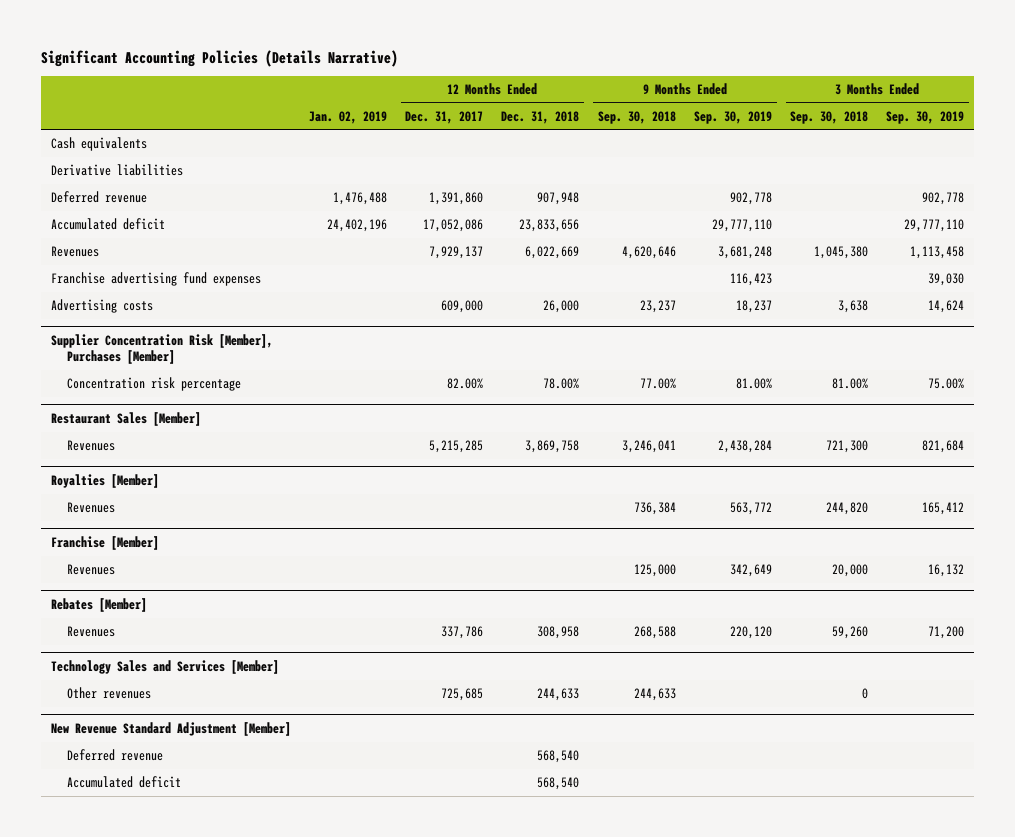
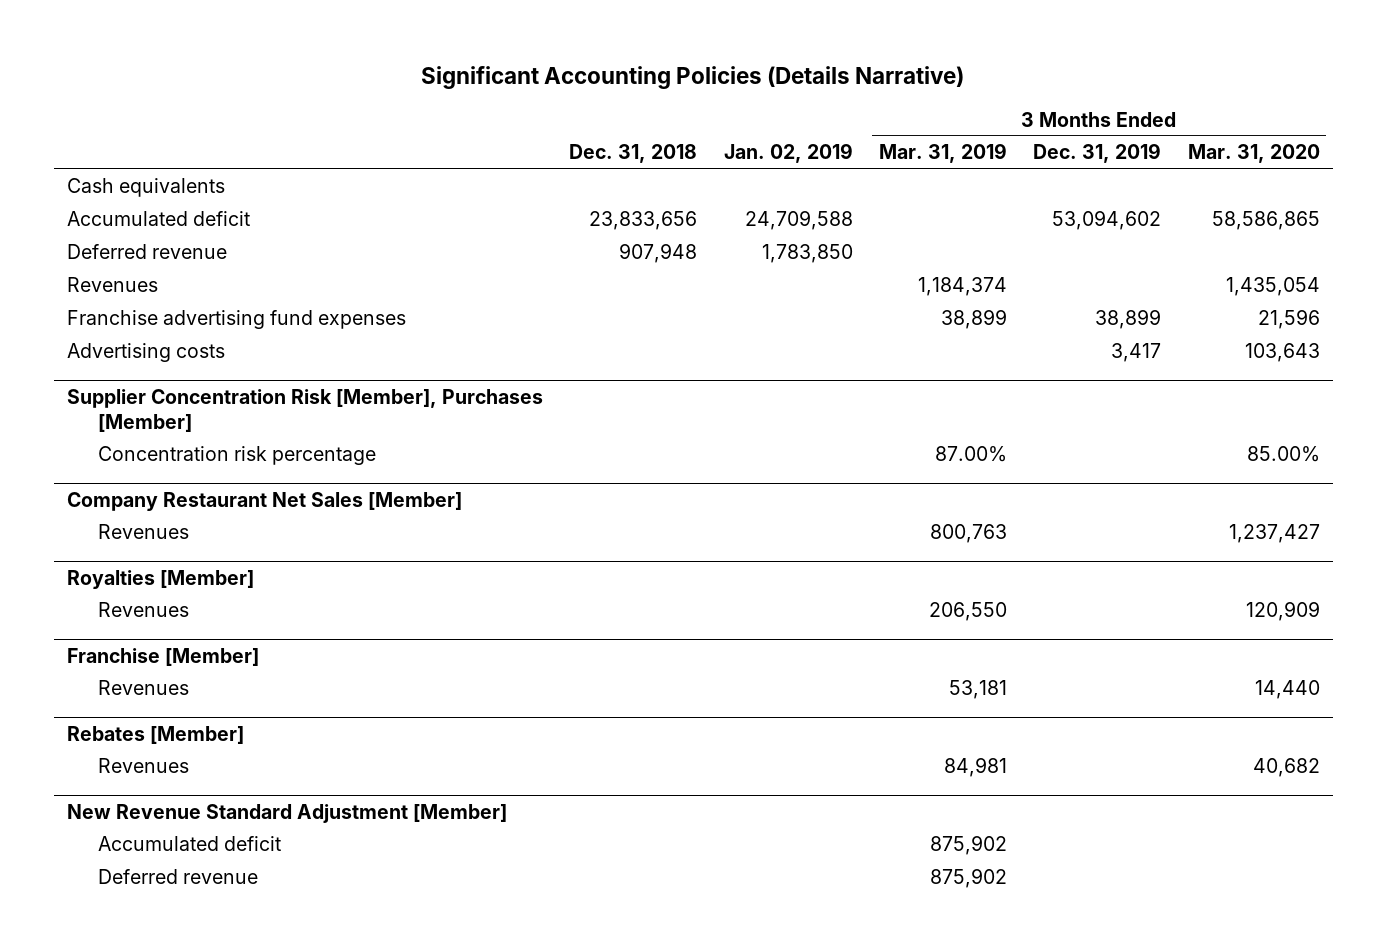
- | Jan. 02, 2019 | 12 Months Ended Dec. 31, 2017 | 12 Months Ended Dec. 31, 2018 | 9 Months Ended Sep. 30, 2018 | 9 Months Ended Sep. 30, 2019 | 3 Months Ended Sep. 30, 2018 | 3 Months Ended Sep. 30, 2019
+ | Dec. 31, 2018 | Jan. 02, 2019 | 3 Months Ended Mar. 31, 2019 | 3 Months Ended Dec. 31, 2019 | 3 Months Ended Mar. 31, 2020
- Derivative liabilities
- Deferred revenue | 1,476,488 | 1,391,860 | 907,948 | | 902,778 | | 902,778
- Accumulated deficit | 24,402,196 | 17,052,086 | 23,833,656 | | 29,777,110 | | 29,777,110
+ Accumulated deficit | 23,833,656 | 24,709,588 | | 53,094,602 | 58,586,865
+ Deferred revenue | 907,948 | 1,783,850 | | |
- Restaurant Sales [Member]
- Revenues | | 5,215,285 | 3,869,758 | 3,246,041 | 2,438,284 | 721,300 | 821,684
+ Company Restaurant Net Sales [Member]
+ Revenues | | | 800,763 | | 1,237,427
- Technology Sales and Services [Member]
- Other revenues | | 725,685 | 244,633 | 244,633 | | 0 |
@ New Revenue Standard Adjustment [Member]
moved down: Deferred revenue | | | 875,902 | |

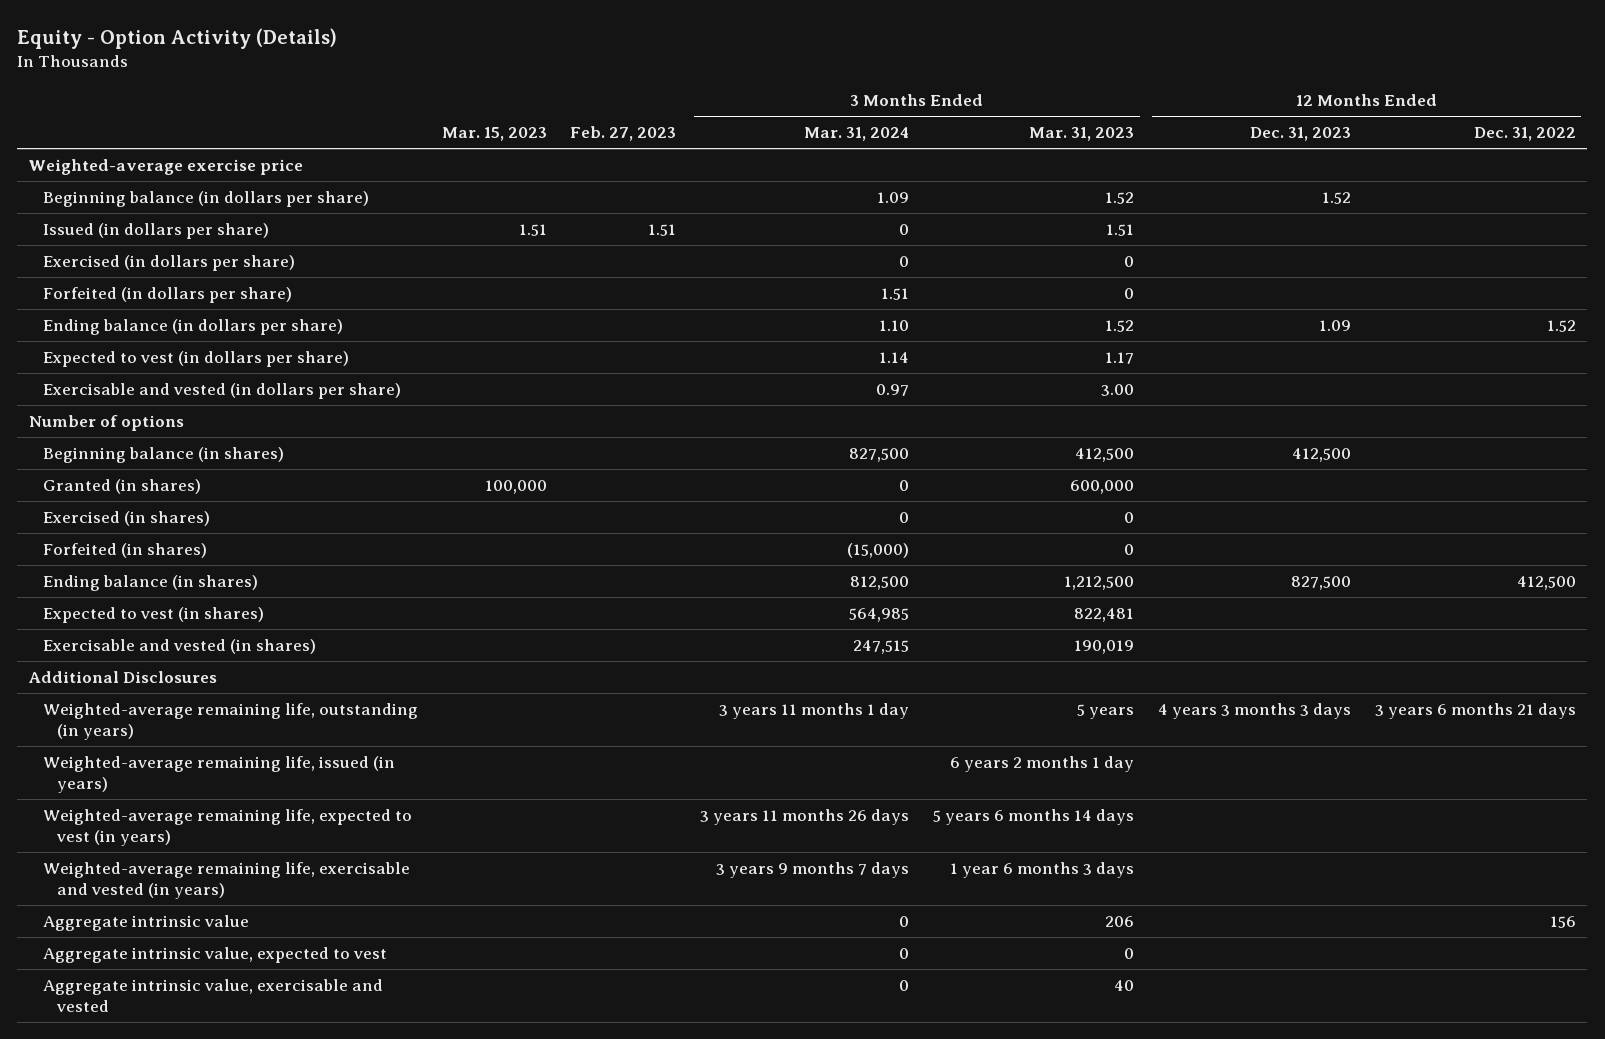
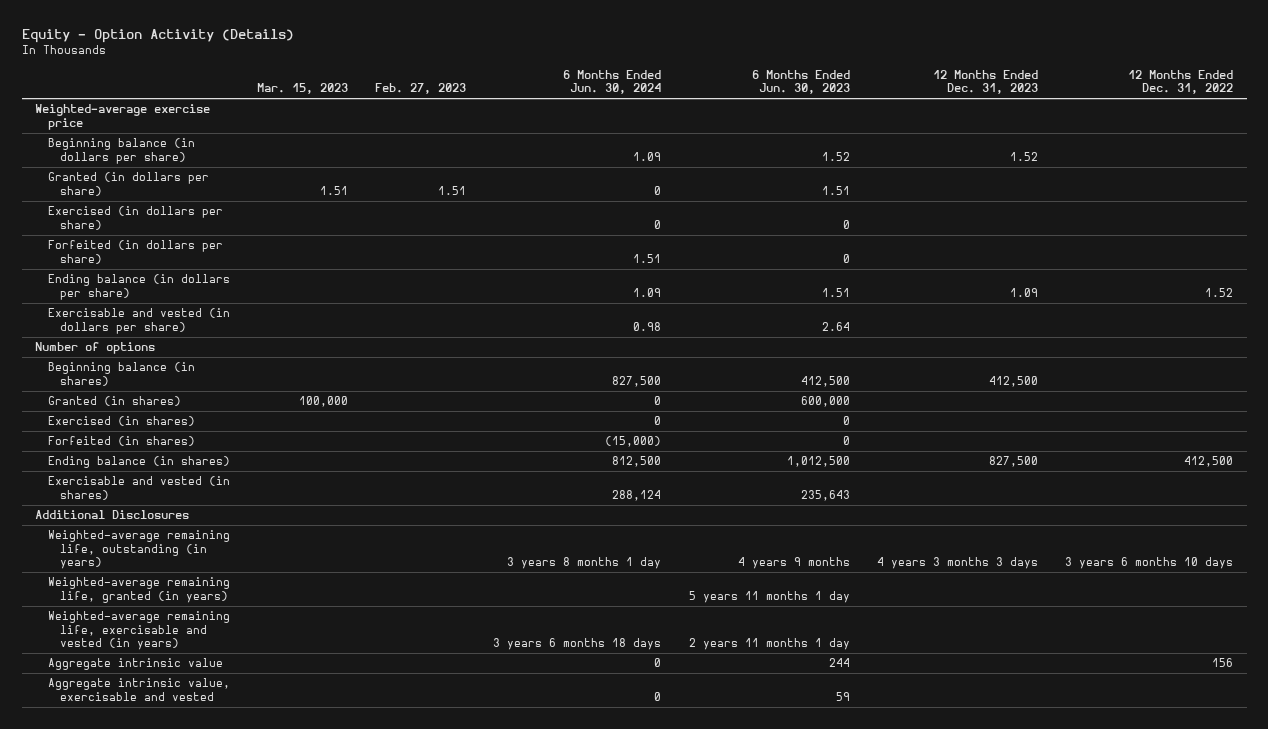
- | Mar. 15, 2023 | Feb. 27, 2023 | 3 Months Ended Mar. 31, 2024 | 3 Months Ended Mar. 31, 2023 | 12 Months Ended Dec. 31, 2023 | 12 Months Ended Dec. 31, 2022
+ | Mar. 15, 2023 | Feb. 27, 2023 | 6 Months Ended Jun. 30, 2024 | 6 Months Ended Jun. 30, 2023 | 12 Months Ended Dec. 31, 2023 | 12 Months Ended Dec. 31, 2022
- Issued (in dollars per share) | 1.51 | 1.51 | 0 | 1.51 | |
+ Granted (in dollars per share) | 1.51 | 1.51 | 0 | 1.51 | |
- Expected to vest (in dollars per share) | | | 1.14 | 1.17 | |
- Expected to vest (in shares) | | | 564,985 | 822,481 | |
- Weighted-average remaining life, outstanding (in years) | | | 3 years 11 months 1 day | 5 years | 4 years 3 months 3 days | 3 years 6 months 21 days
- Weighted-average remaining life, issued (in years) | | | | 6 years 2 months 1 day | |
- Weighted-average remaining life, expected to vest (in years) | | | 3 years 11 months 26 days | 5 years 6 months 14 days | |
+ Weighted-average remaining life, outstanding (in years) | | | 3 years 8 months 1 day | 4 years 9 months | 4 years 3 months 3 days | 3 years 6 months 10 days
+ Weighted-average remaining life, granted (in years) | | | | 5 years 11 months 1 day | |
- Aggregate intrinsic value, expected to vest | | | 0 | 0 | |

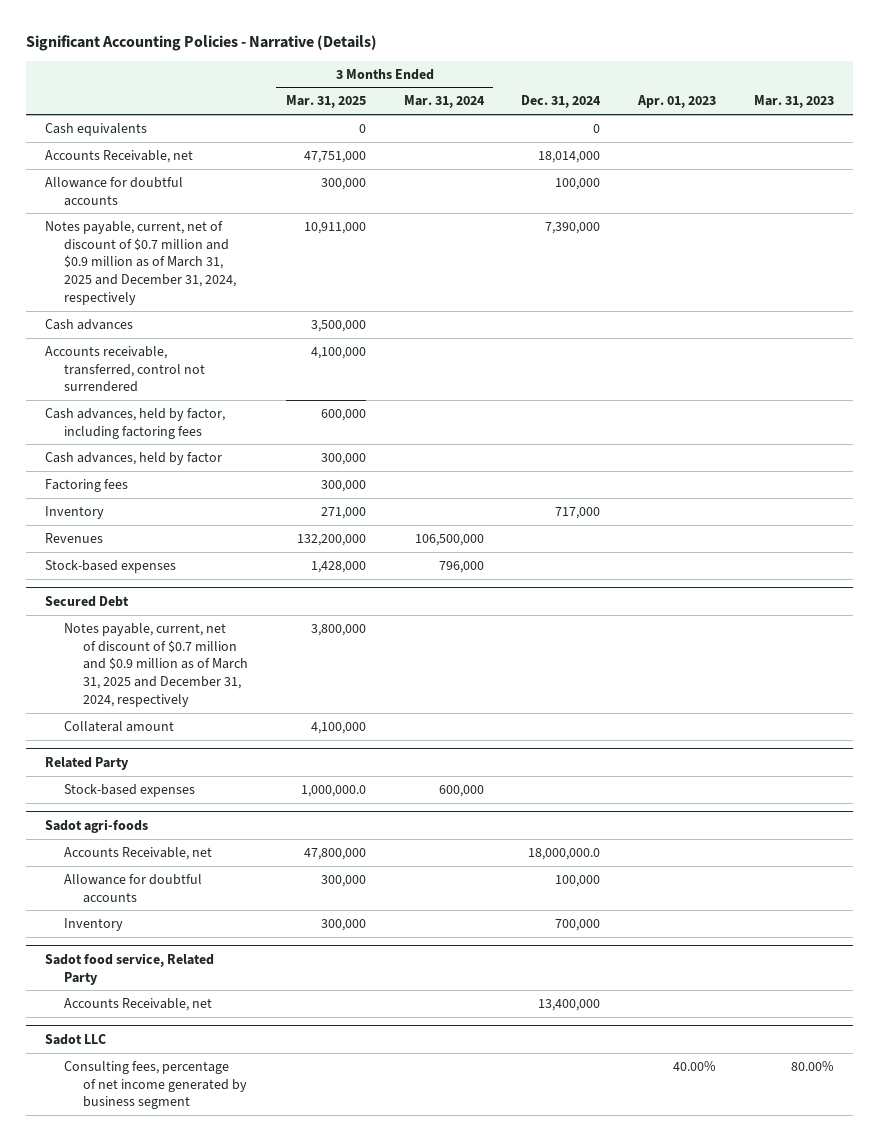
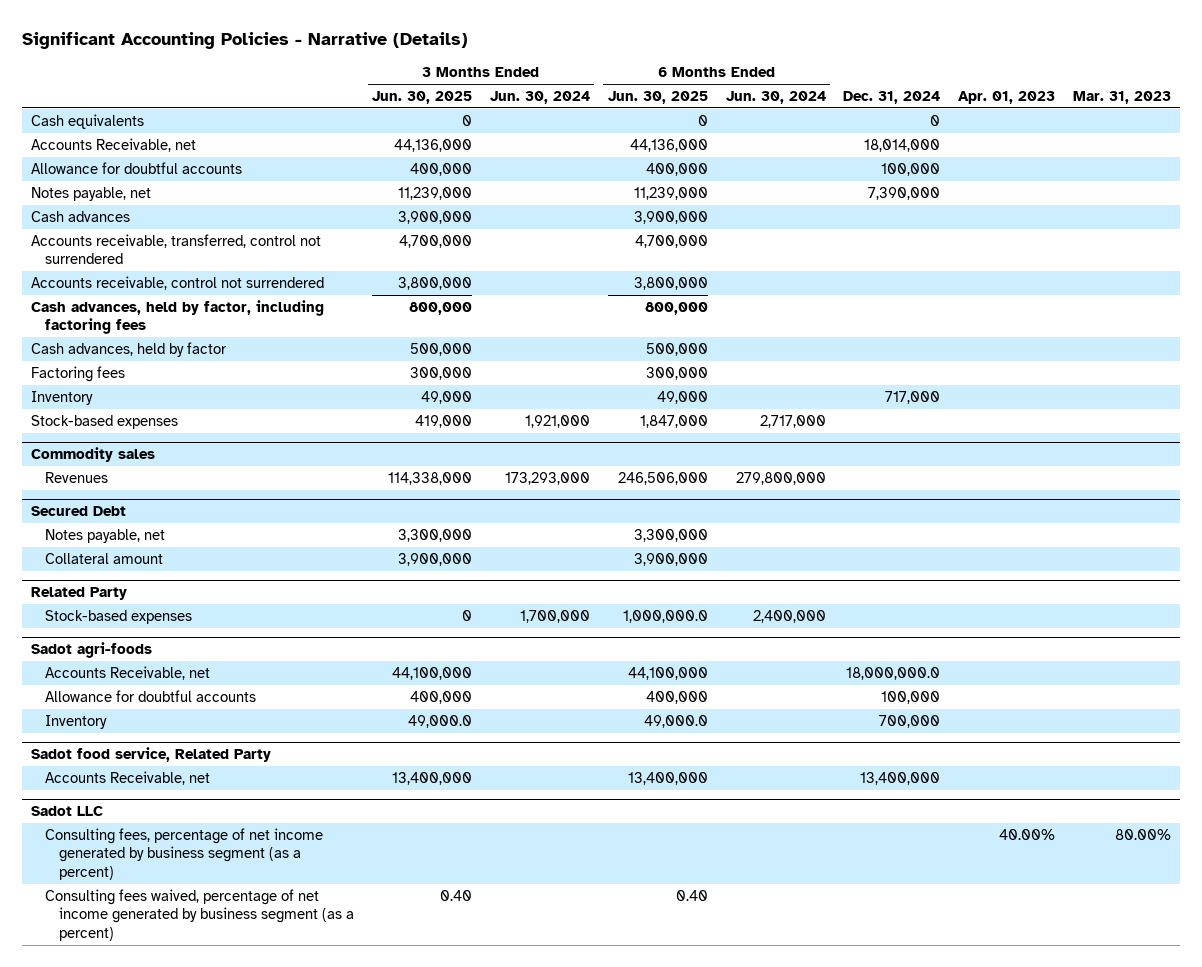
- | 3 Months Ended Mar. 31, 2025 | 3 Months Ended Mar. 31, 2024 | Dec. 31, 2024 | Apr. 01, 2023 | Mar. 31, 2023
+ | 3 Months Ended Jun. 30, 2025 | 3 Months Ended Jun. 30, 2024 | 6 Months Ended Jun. 30, 2025 | 6 Months Ended Jun. 30, 2024 | Dec. 31, 2024 | Apr. 01, 2023 | Mar. 31, 2023
- Notes payable, current, net of discount of $0.7 million and $0.9 million as of March 31, 2025 and December 31, 2024, respectively | 10,911,000 | | 7,390,000 | |
+ Notes payable, net | 11,239,000 | | 11,239,000 | | 7,390,000 | |
+ Accounts receivable, control not surrendered | 3,800,000 | | 3,800,000 | | | |
- Revenues | 132,200,000 | 106,500,000 | | |
+ Commodity sales
+ Revenues | 114,338,000 | 173,293,000 | 246,506,000 | 279,800,000 | | |
@ Secured Debt
- Notes payable, current, net of discount of $0.7 million and $0.9 million as of March 31, 2025 and December 31, 2024, respectively | 3,800,000 | | | |
+ Notes payable, net | 3,300,000 | | 3,300,000 | | | |
@ Sadot LLC
- Consulting fees, percentage of net income generated by business segment | | | | 40.00% | 80.00%
+ Consulting fees, percentage of net income generated by business segment (as a percent) | | | | | | 40.00% | 80.00%
+ Consulting fees waived, percentage of net income generated by business segment (as a percent) | 0.40 | | 0.40 | | | |

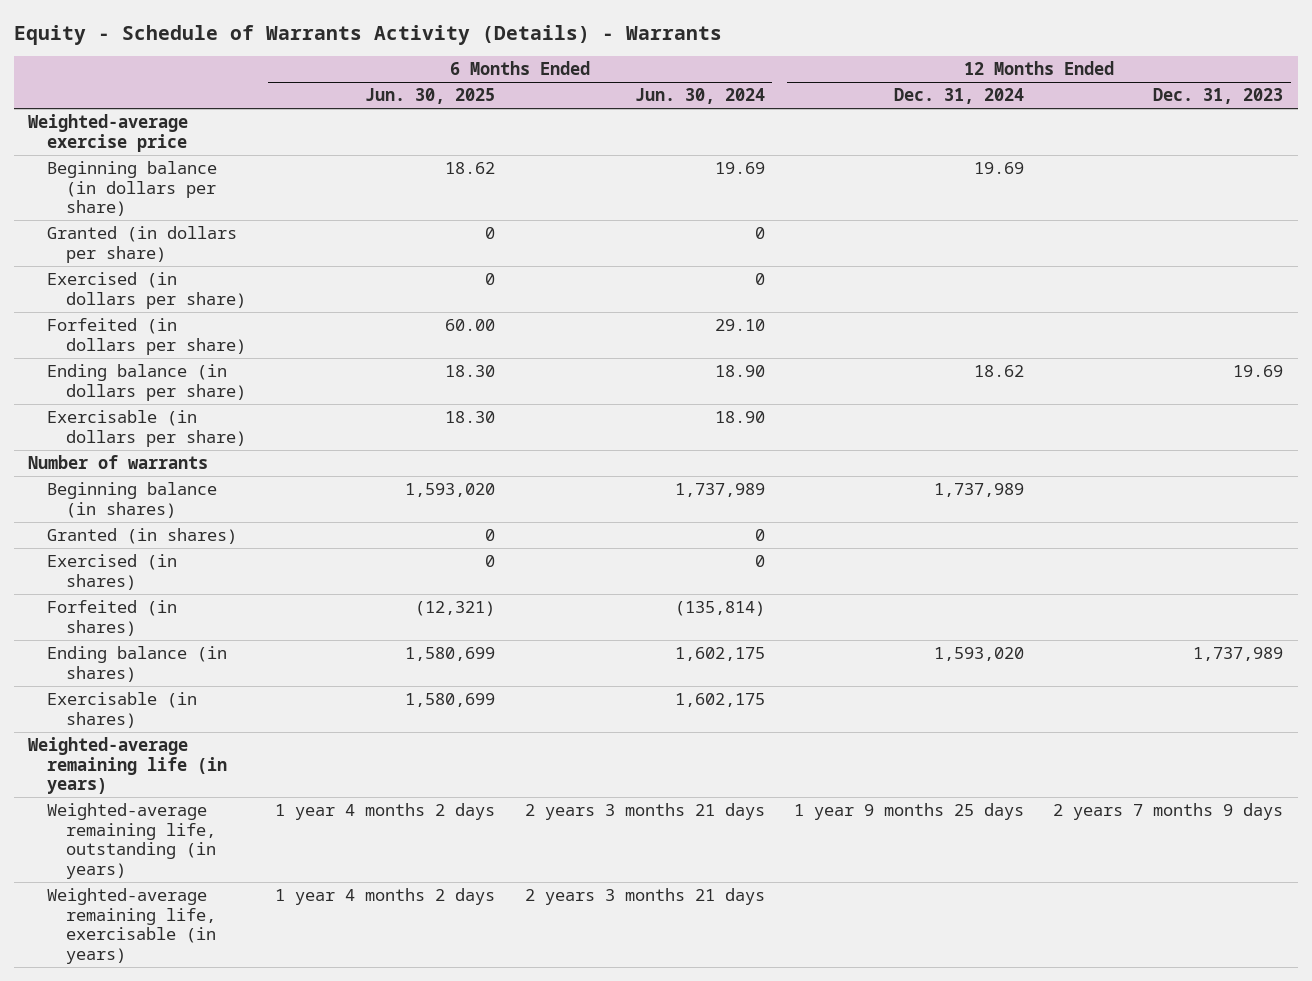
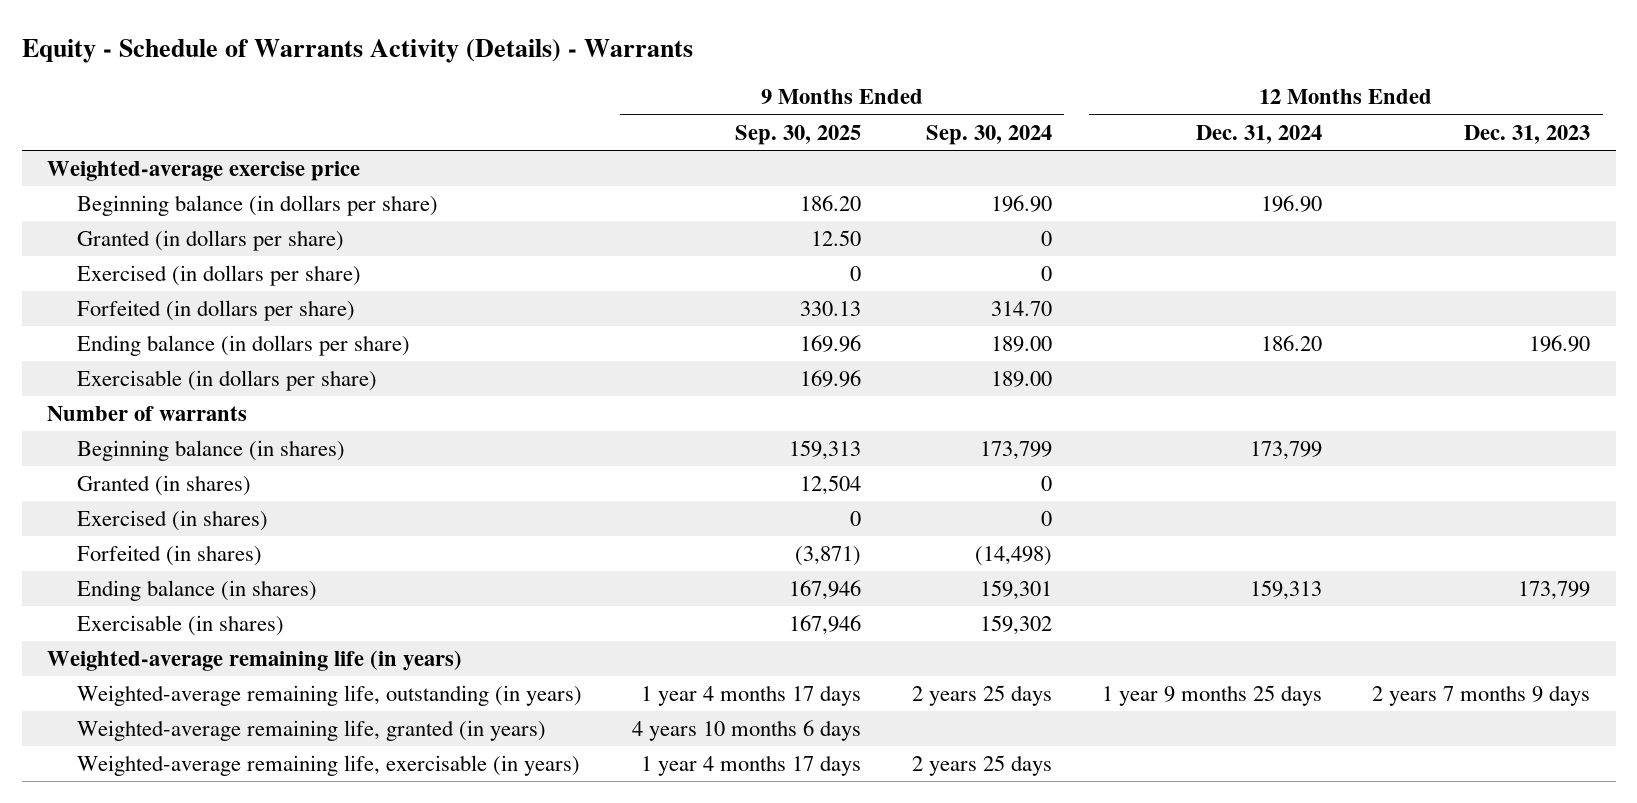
- | 6 Months Ended Jun. 30, 2025 | 6 Months Ended Jun. 30, 2024 | 12 Months Ended Dec. 31, 2024 | 12 Months Ended Dec. 31, 2023
+ | 9 Months Ended Sep. 30, 2025 | 9 Months Ended Sep. 30, 2024 | 12 Months Ended Dec. 31, 2024 | 12 Months Ended Dec. 31, 2023
- Beginning balance (in dollars per share) | 18.62 | 19.69 | 19.69 |
+ Beginning balance (in dollars per share) | 186.20 | 196.90 | 196.90 |
- Ending balance (in dollars per share) | 18.30 | 18.90 | 18.62 | 19.69
+ Ending balance (in dollars per share) | 169.96 | 189.00 | 186.20 | 196.90
- Beginning balance (in shares) | 1,593,020 | 1,737,989 | 1,737,989 |
+ Beginning balance (in shares) | 159,313 | 173,799 | 173,799 |
- Ending balance (in shares) | 1,580,699 | 1,602,175 | 1,593,020 | 1,737,989
+ Ending balance (in shares) | 167,946 | 159,301 | 159,313 | 173,799
+ Weighted-average remaining life, granted (in years) | 4 years 10 months 6 days | | |

